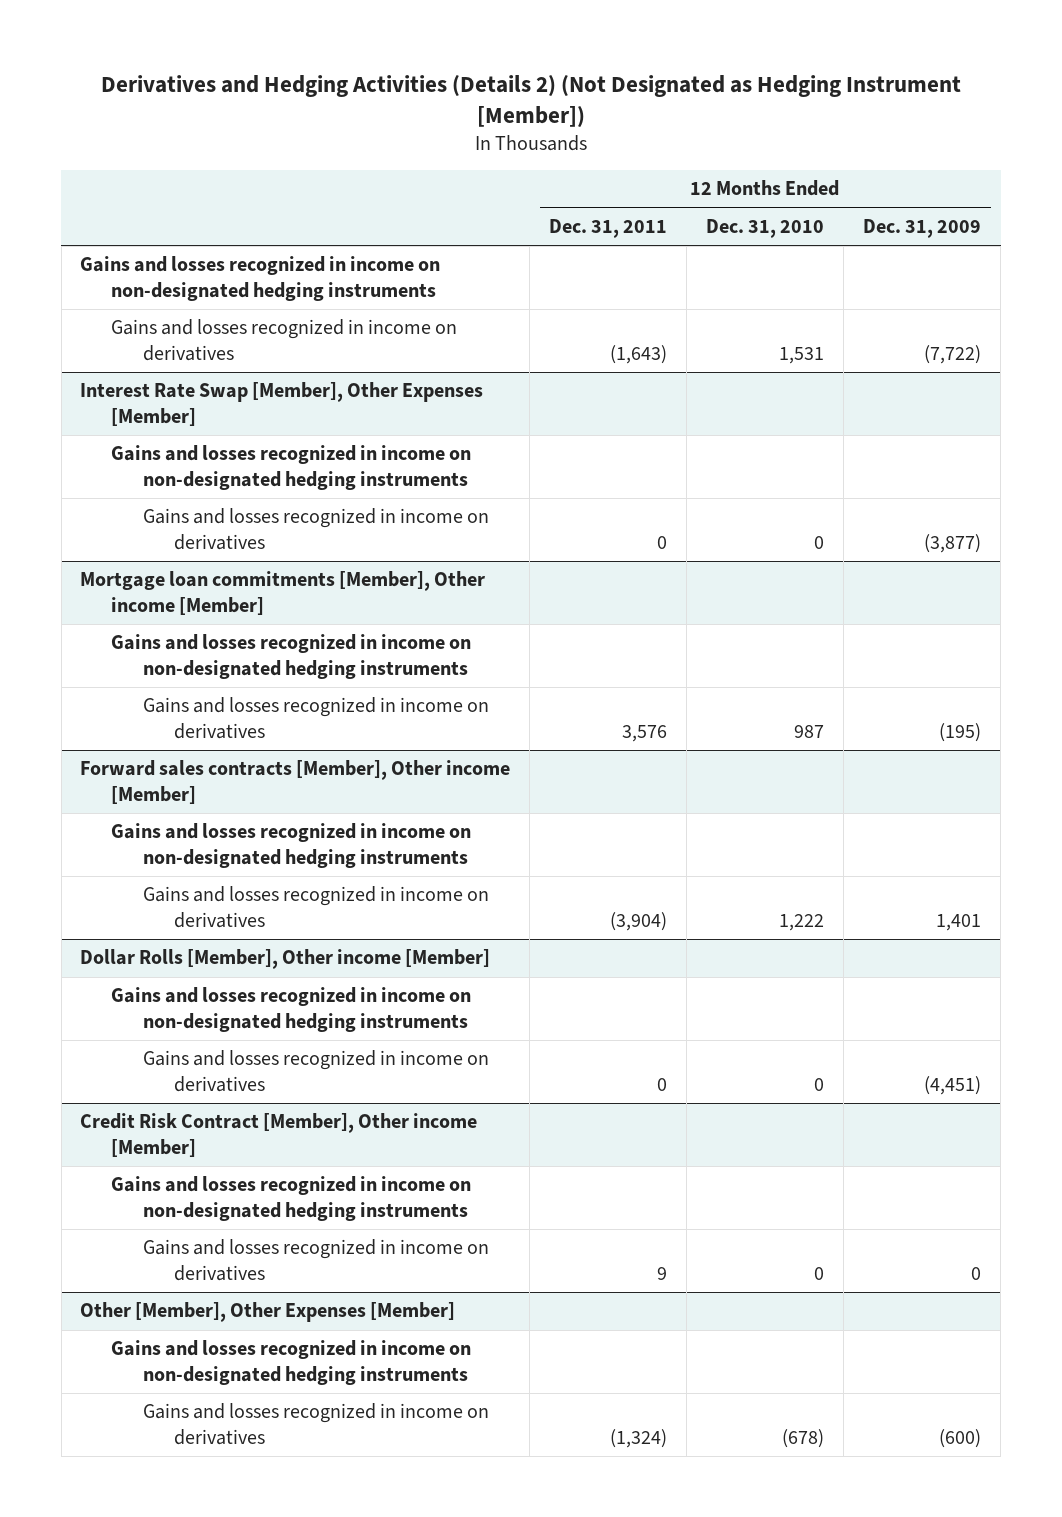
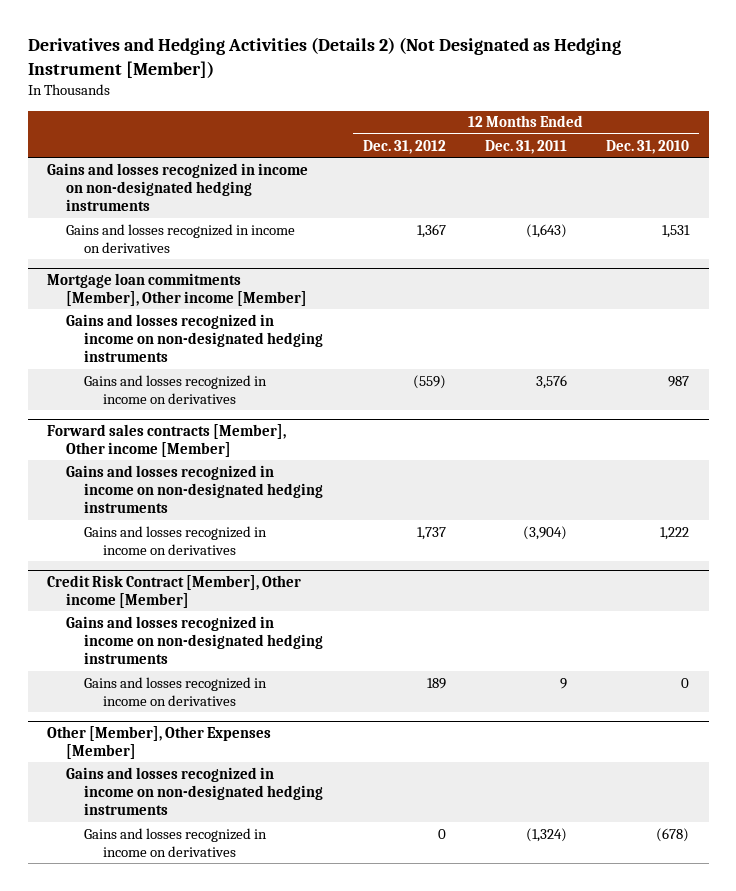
- | 12 Months Ended Dec. 31, 2011 | 12 Months Ended Dec. 31, 2010 | 12 Months Ended Dec. 31, 2009
+ | 12 Months Ended Dec. 31, 2012 | 12 Months Ended Dec. 31, 2011 | 12 Months Ended Dec. 31, 2010
- Interest Rate Swap [Member], Other Expenses [Member]
- Gains and losses recognized in income on non-designated hedging instruments
- Gains and losses recognized in income on derivatives | 0 | 0 | (3,877)
- Dollar Rolls [Member], Other income [Member]
- Gains and losses recognized in income on non-designated hedging instruments
- Gains and losses recognized in income on derivatives | 0 | 0 | (4,451)

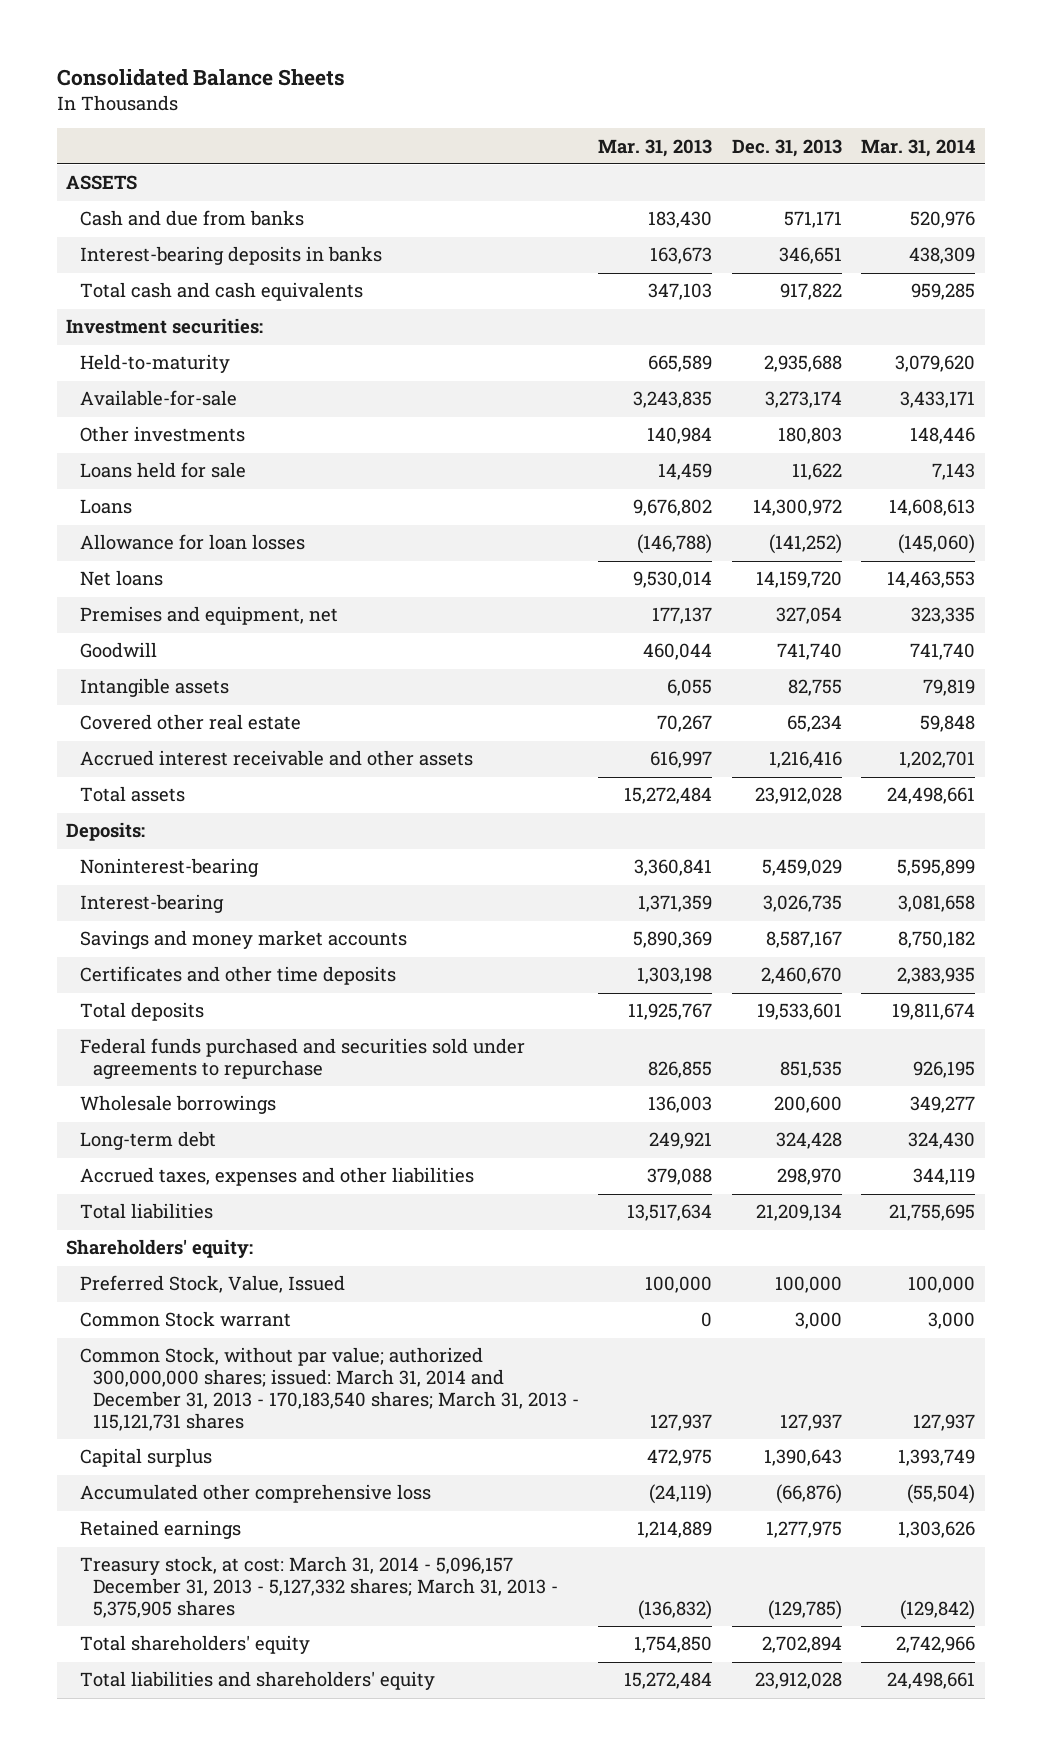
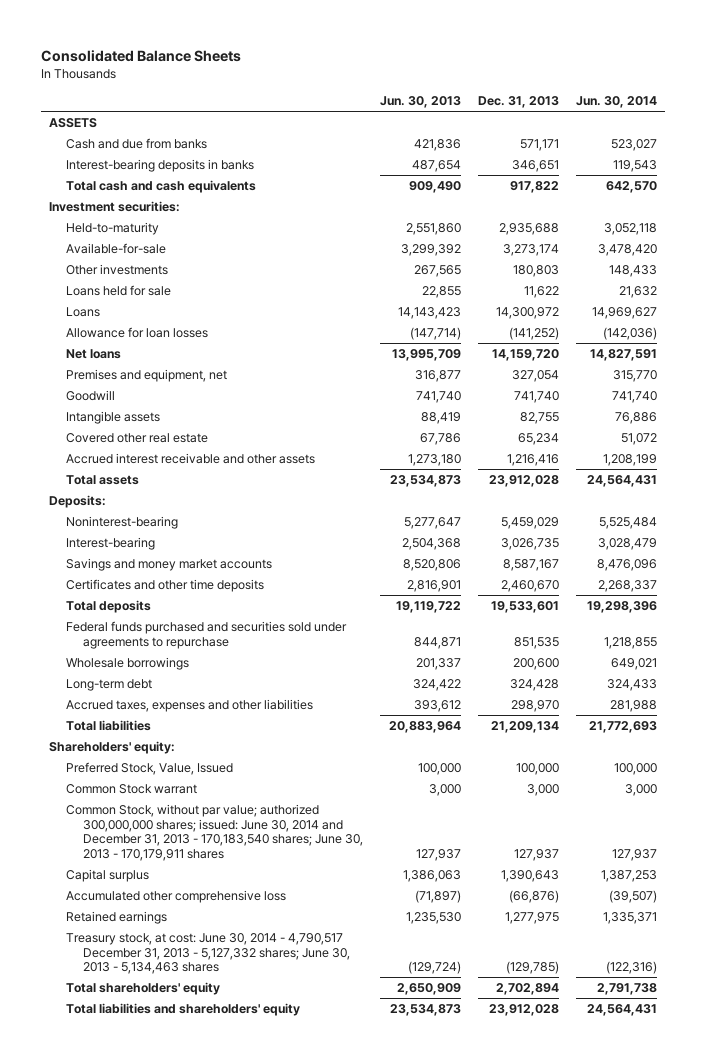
- | Mar. 31, 2013 | Dec. 31, 2013 | Mar. 31, 2014
+ | Jun. 30, 2013 | Dec. 31, 2013 | Jun. 30, 2014
- Common Stock, without par value; authorized 300,000,000 shares; issued: March 31, 2014 and December 31, 2013 - 170,183,540 shares; March 31, 2013 - 115,121,731 shares | 127,937 | 127,937 | 127,937
+ Common Stock, without par value; authorized 300,000,000 shares; issued: June 30, 2014 and December 31, 2013 - 170,183,540 shares; June 30, 2013 - 170,179,911 shares | 127,937 | 127,937 | 127,937
- Treasury stock, at cost: March 31, 2014 - 5,096,157 December 31, 2013 - 5,127,332 shares; March 31, 2013 - 5,375,905 shares | (136,832) | (129,785) | (129,842)
+ Treasury stock, at cost: June 30, 2014 - 4,790,517 December 31, 2013 - 5,127,332 shares; June 30, 2013 - 5,134,463 shares | (129,724) | (129,785) | (122,316)

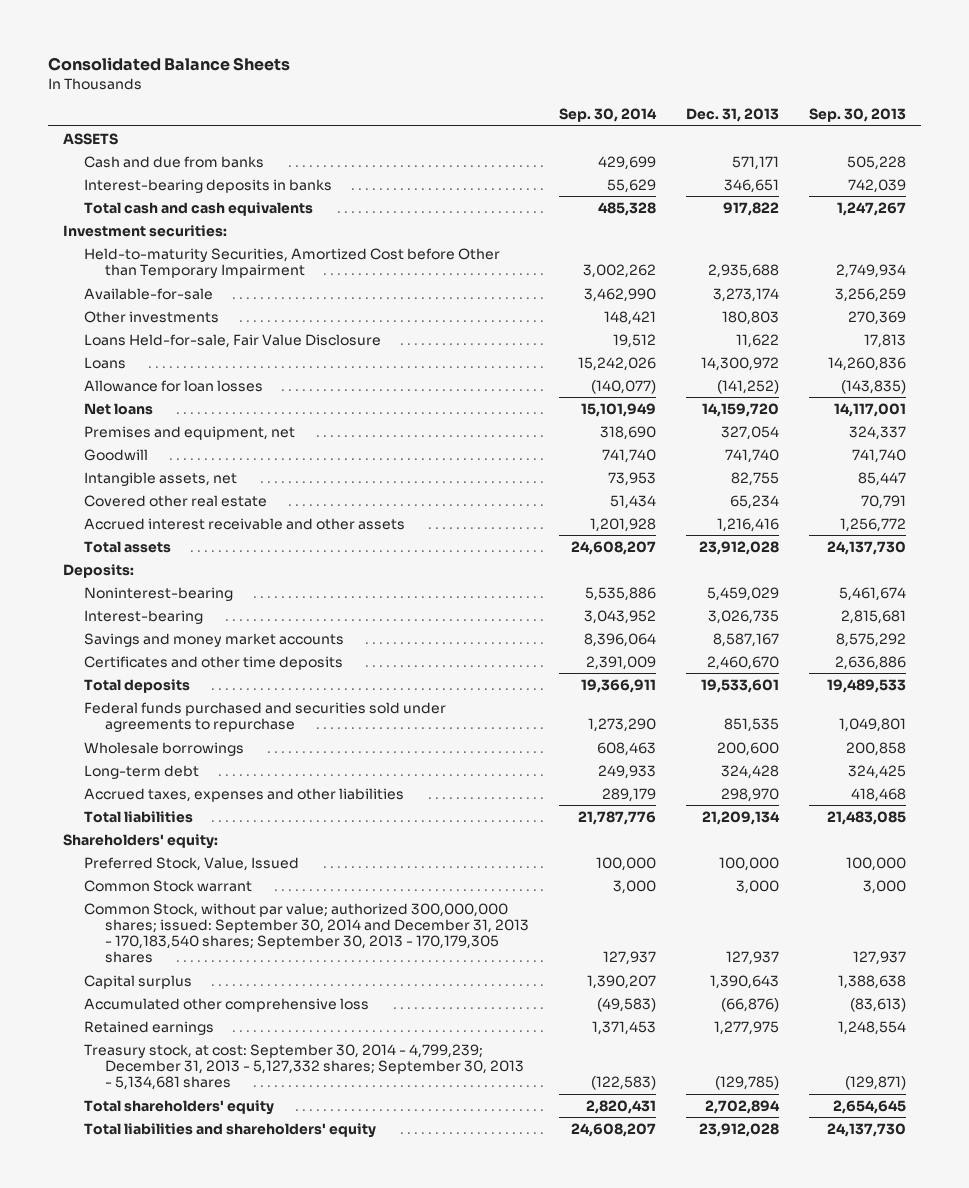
- | Jun. 30, 2013 | Dec. 31, 2013 | Jun. 30, 2014
+ | Sep. 30, 2014 | Dec. 31, 2013 | Sep. 30, 2013
- Held-to-maturity | 2,551,860 | 2,935,688 | 3,052,118
+ Held-to-maturity Securities, Amortized Cost before Other than Temporary Impairment | 3,002,262 | 2,935,688 | 2,749,934
- Loans held for sale | 22,855 | 11,622 | 21,632
+ Loans Held-for-sale, Fair Value Disclosure | 19,512 | 11,622 | 17,813
- Intangible assets | 88,419 | 82,755 | 76,886
+ Intangible assets, net | 73,953 | 82,755 | 85,447
- Common Stock, without par value; authorized 300,000,000 shares; issued: June 30, 2014 and December 31, 2013 - 170,183,540 shares; June 30, 2013 - 170,179,911 shares | 127,937 | 127,937 | 127,937
+ Common Stock, without par value; authorized 300,000,000 shares; issued: September 30, 2014 and December 31, 2013 - 170,183,540 shares; September 30, 2013 - 170,179,305 shares | 127,937 | 127,937 | 127,937
- Treasury stock, at cost: June 30, 2014 - 4,790,517 December 31, 2013 - 5,127,332 shares; June 30, 2013 - 5,134,463 shares | (129,724) | (129,785) | (122,316)
+ Treasury stock, at cost: September 30, 2014 - 4,799,239; December 31, 2013 - 5,127,332 shares; September 30, 2013 - 5,134,681 shares | (122,583) | (129,785) | (129,871)

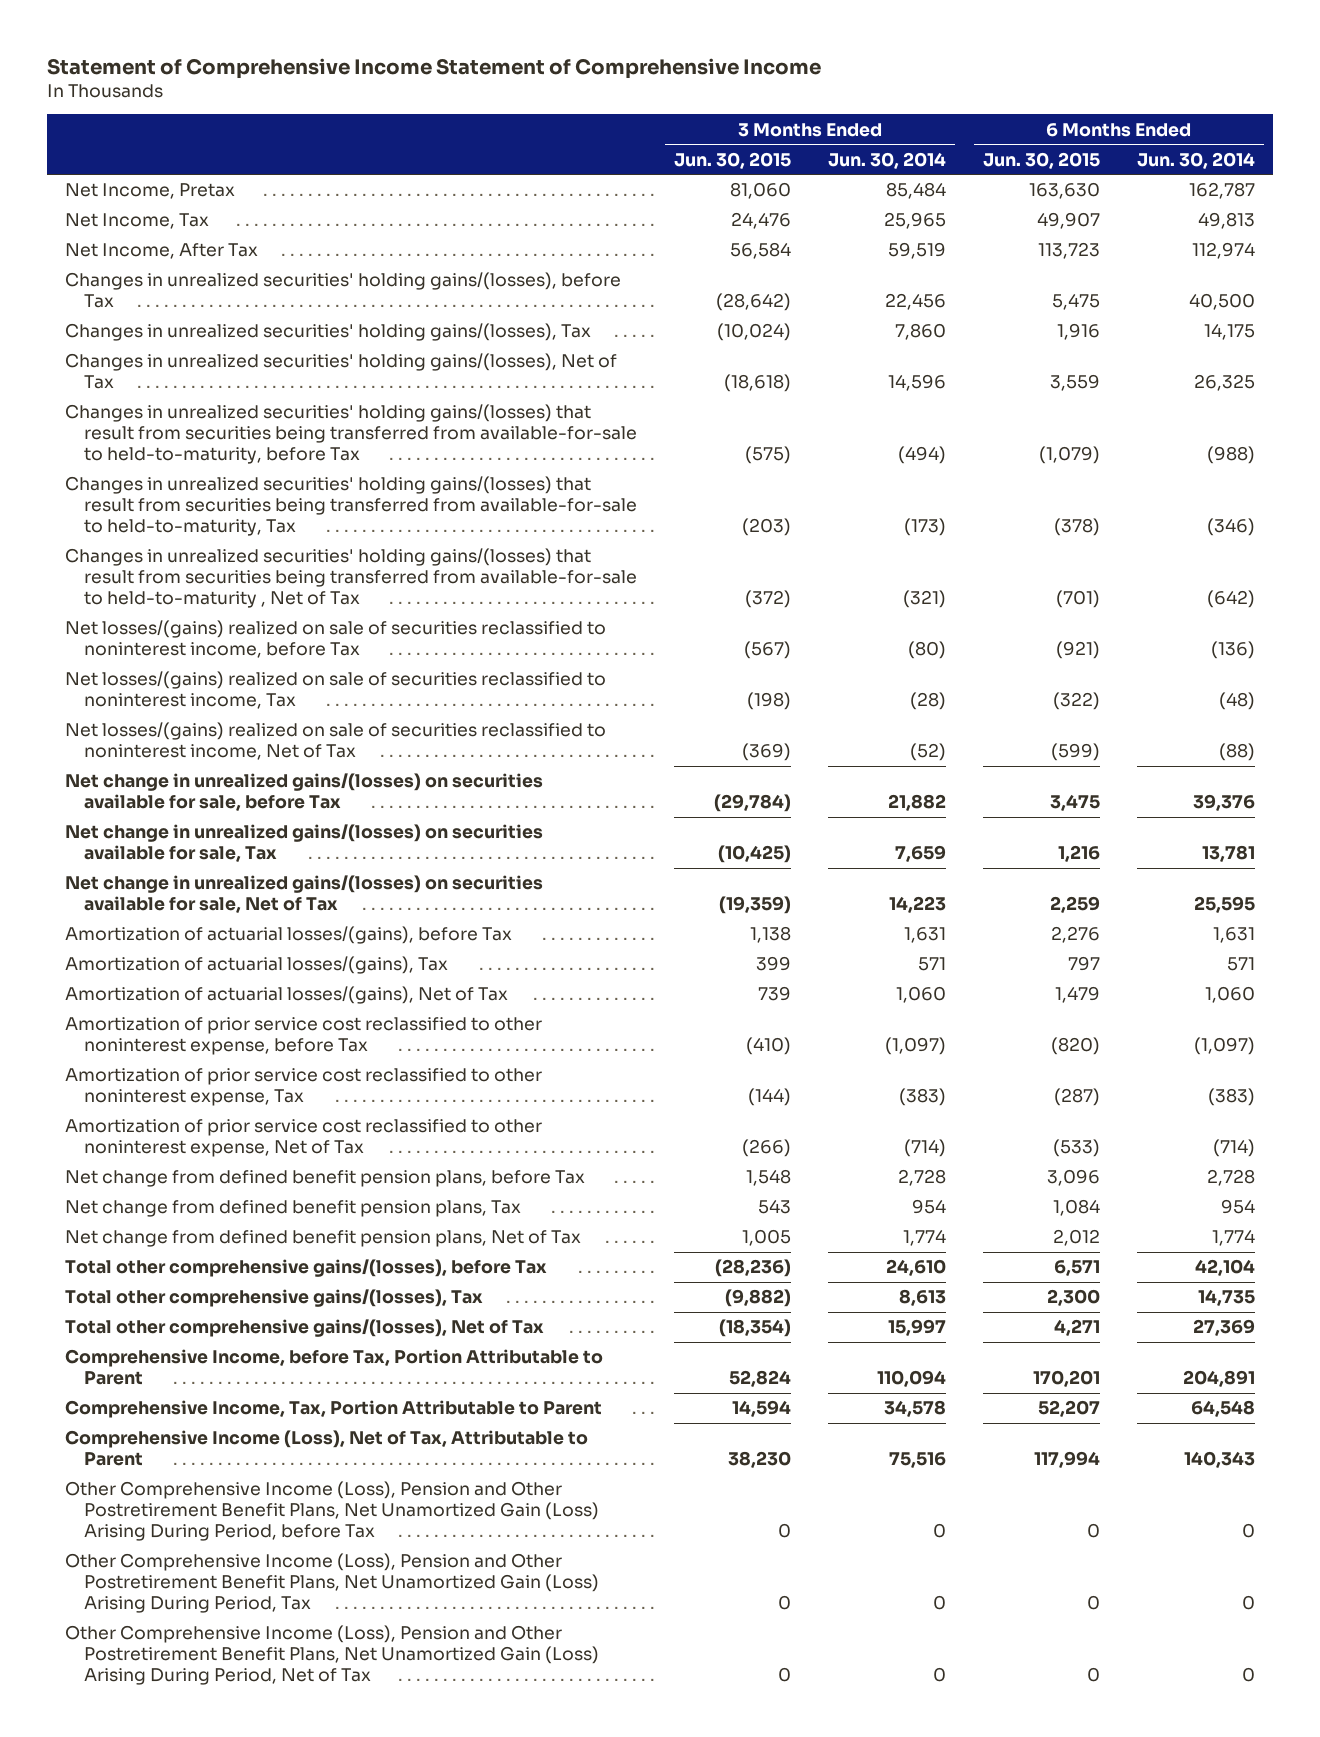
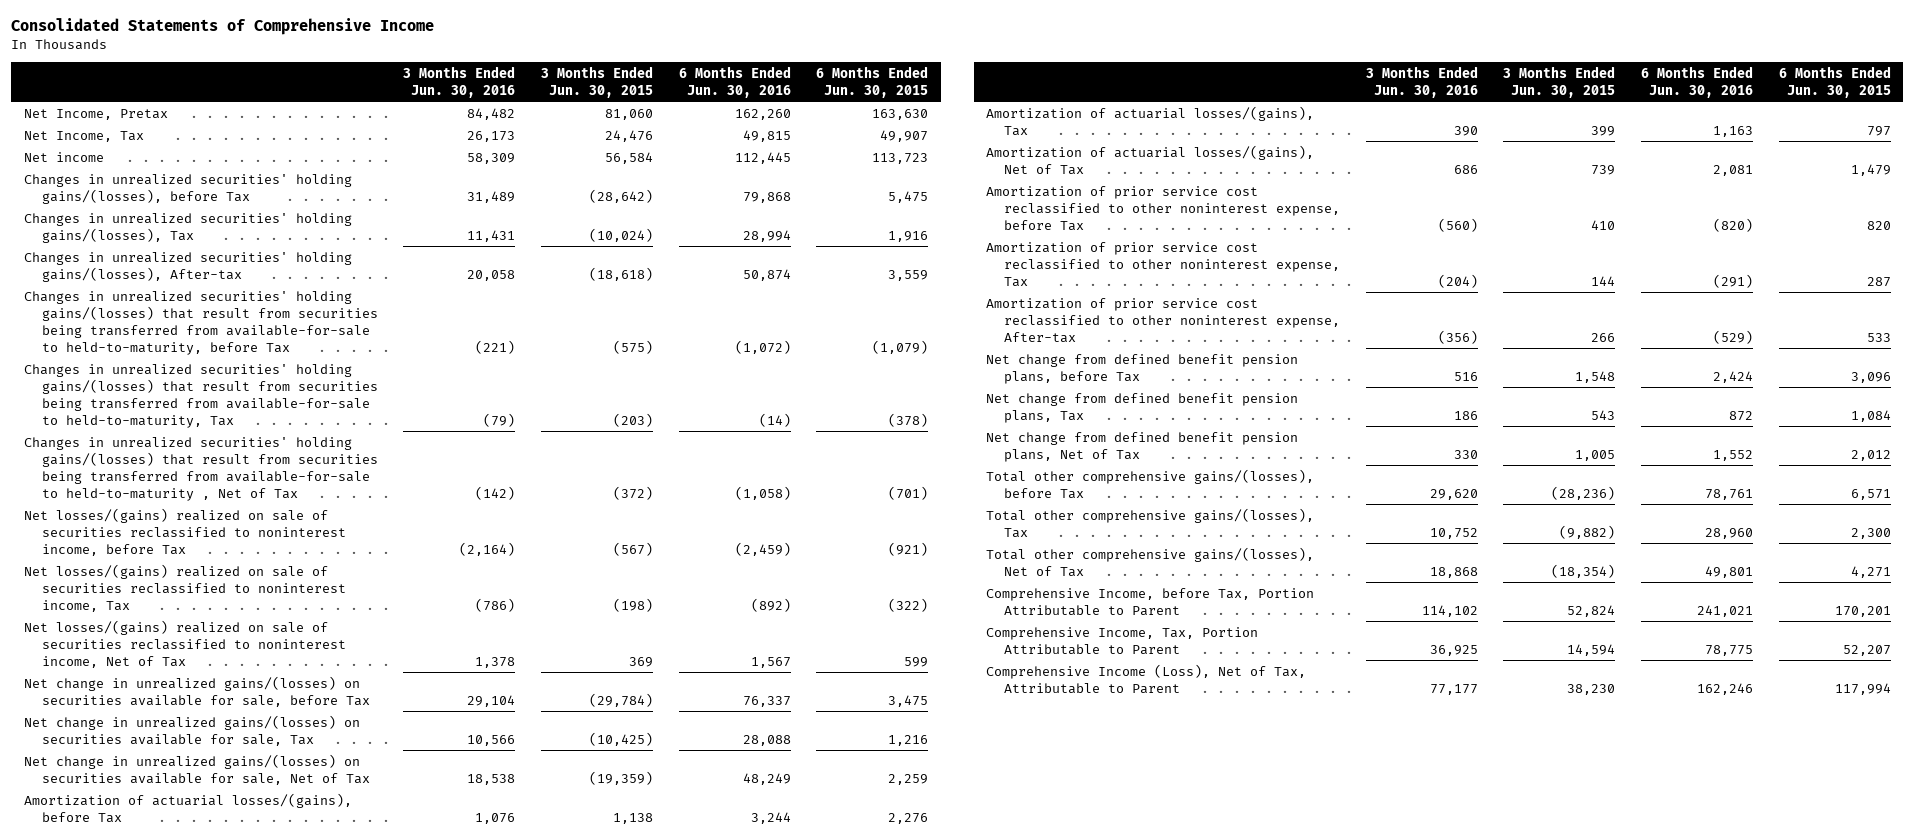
- Statement of Comprehensive Income Statement of Comprehensive Income
+ Consolidated Statements of Comprehensive Income
- | 3 Months Ended Jun. 30, 2015 | 3 Months Ended Jun. 30, 2014 | 6 Months Ended Jun. 30, 2015 | 6 Months Ended Jun. 30, 2014
+ | 3 Months Ended Jun. 30, 2016 | 3 Months Ended Jun. 30, 2015 | 6 Months Ended Jun. 30, 2016 | 6 Months Ended Jun. 30, 2015
- Net Income, After Tax | 56,584 | 59,519 | 113,723 | 112,974
+ Net income | 58,309 | 56,584 | 112,445 | 113,723
- Changes in unrealized securities' holding gains/(losses), Net of Tax | (18,618) | 14,596 | 3,559 | 26,325
+ Changes in unrealized securities' holding gains/(losses), After-tax | 20,058 | (18,618) | 50,874 | 3,559
- Net losses/(gains) realized on sale of securities reclassified to noninterest income, Net of Tax | (369) | (52) | (599) | (88)
+ Net losses/(gains) realized on sale of securities reclassified to noninterest income, Net of Tax | 1,378 | 369 | 1,567 | 599
- Amortization of prior service cost reclassified to other noninterest expense, before Tax | (410) | (1,097) | (820) | (1,097)
- Amortization of prior service cost reclassified to other noninterest expense, Tax | (144) | (383) | (287) | (383)
- Amortization of prior service cost reclassified to other noninterest expense, Net of Tax | (266) | (714) | (533) | (714)
+ Amortization of prior service cost reclassified to other noninterest expense, before Tax | (560) | 410 | (820) | 820
+ Amortization of prior service cost reclassified to other noninterest expense, Tax | (204) | 144 | (291) | 287
+ Amortization of prior service cost reclassified to other noninterest expense, After-tax | (356) | 266 | (529) | 533
- Other Comprehensive Income (Loss), Pension and Other Postretirement Benefit Plans, Net Unamortized Gain (Loss) Arising During Period, before Tax | 0 | 0 | 0 | 0
- Other Comprehensive Income (Loss), Pension and Other Postretirement Benefit Plans, Net Unamortized Gain (Loss) Arising During Period, Tax | 0 | 0 | 0 | 0
- Other Comprehensive Income (Loss), Pension and Other Postretirement Benefit Plans, Net Unamortized Gain (Loss) Arising During Period, Net of Tax | 0 | 0 | 0 | 0

